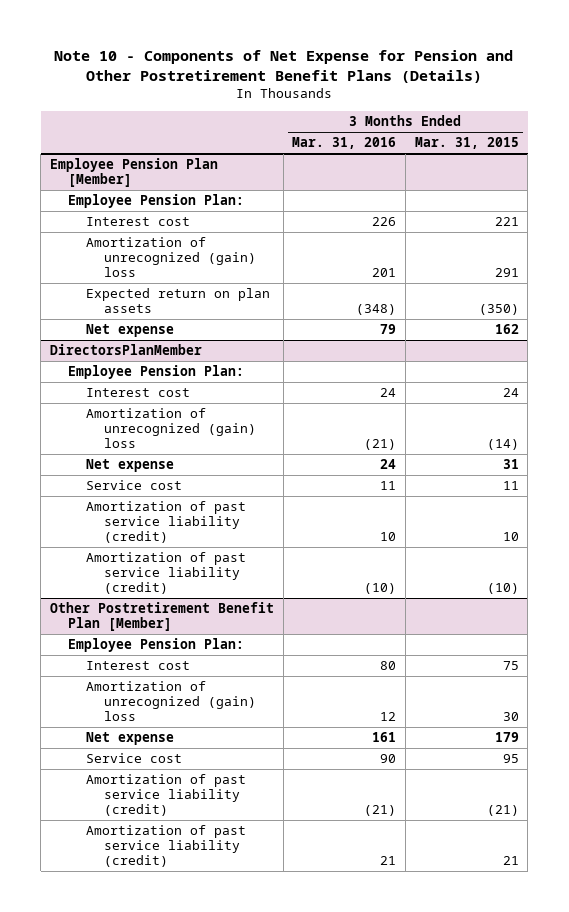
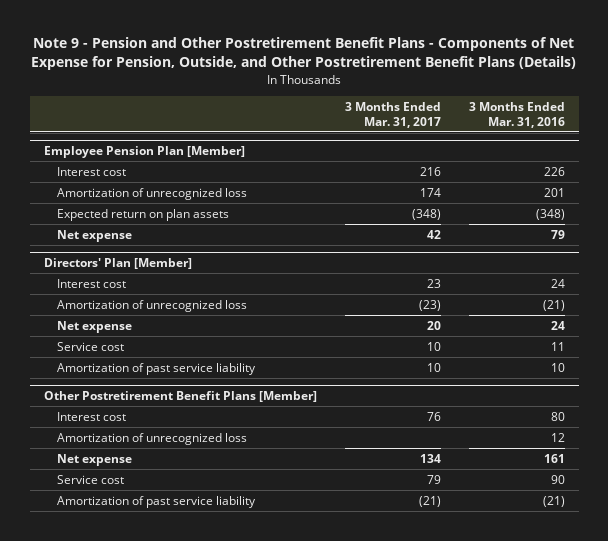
- Note 10 - Components of Net Expense for Pension and Other Postretirement Benefit Plans (Details)
+ Note 9 - Pension and Other Postretirement Benefit Plans - Components of Net Expense for Pension, Outside, and Other Postretirement Benefit Plans (Details)
- | 3 Months Ended Mar. 31, 2016 | 3 Months Ended Mar. 31, 2015
+ | 3 Months Ended Mar. 31, 2017 | 3 Months Ended Mar. 31, 2016
@ Employee Pension Plan [Member]
- Employee Pension Plan:
- Amortization of unrecognized (gain) loss | 201 | 291
+ Amortization of unrecognized loss | 174 | 201
- DirectorsPlanMember
- Employee Pension Plan:
+ Directors' Plan [Member]
- Amortization of unrecognized (gain) loss | (21) | (14)
+ Amortization of unrecognized loss | (23) | (21)
- Amortization of past service liability (credit) | 10 | 10
- Amortization of past service liability (credit) | (10) | (10)
- Other Postretirement Benefit Plan [Member]
- Employee Pension Plan:
+ Amortization of past service liability | 10 | 10
+ Other Postretirement Benefit Plans [Member]
- Amortization of unrecognized (gain) loss | 12 | 30
+ Amortization of unrecognized loss | | 12
- Amortization of past service liability (credit) | (21) | (21)
- Amortization of past service liability (credit) | 21 | 21
+ Amortization of past service liability | (21) | (21)

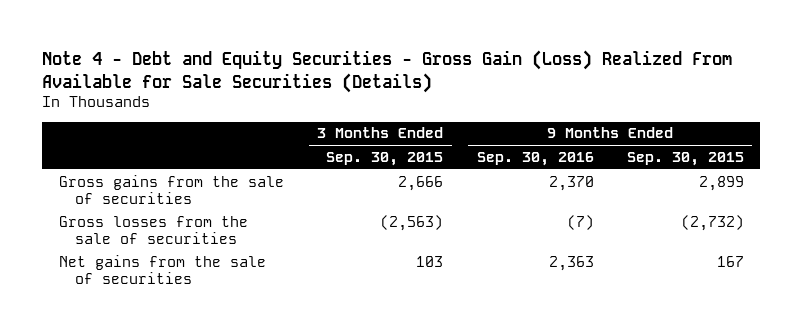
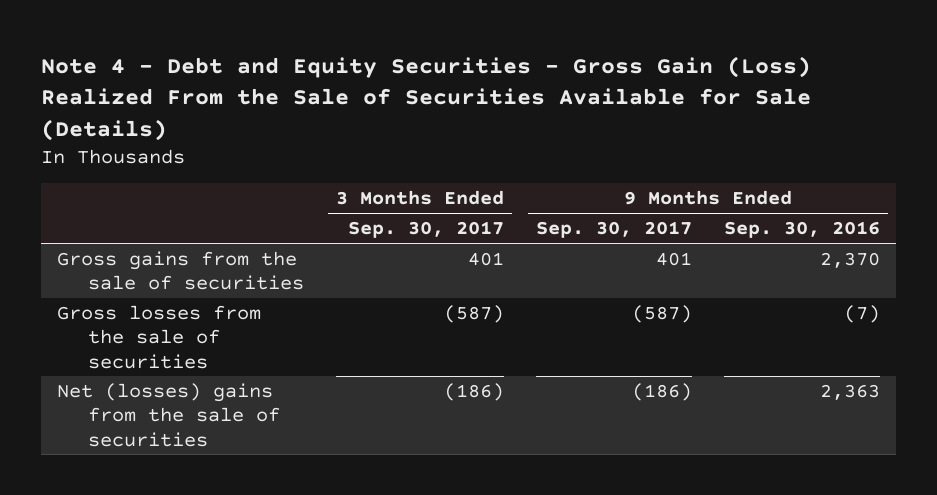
- Note 4 - Debt and Equity Securities - Gross Gain (Loss) Realized From Available for Sale Securities (Details)
+ Note 4 - Debt and Equity Securities - Gross Gain (Loss) Realized From the Sale of Securities Available for Sale (Details)
- | 3 Months Ended Sep. 30, 2015 | 9 Months Ended Sep. 30, 2016 | 9 Months Ended Sep. 30, 2015
+ | 3 Months Ended Sep. 30, 2017 | 9 Months Ended Sep. 30, 2017 | 9 Months Ended Sep. 30, 2016
- Net gains from the sale of securities | 103 | 2,363 | 167
+ Net (losses) gains from the sale of securities | (186) | (186) | 2,363

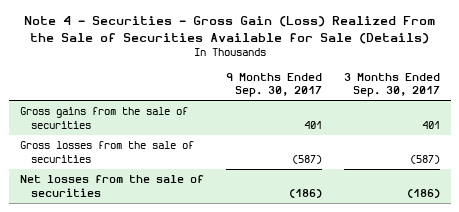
- Note 4 - Debt and Equity Securities - Gross Gain (Loss) Realized From the Sale of Securities Available for Sale (Details)
+ Note 4 - Securities - Gross Gain (Loss) Realized From the Sale of Securities Available for Sale (Details)
- | 3 Months Ended Sep. 30, 2017 | 9 Months Ended Sep. 30, 2017 | 9 Months Ended Sep. 30, 2016
+ | 9 Months Ended Sep. 30, 2017 | 3 Months Ended Sep. 30, 2017
- Net (losses) gains from the sale of securities | (186) | (186) | 2,363
+ Net losses from the sale of securities | (186) | (186)

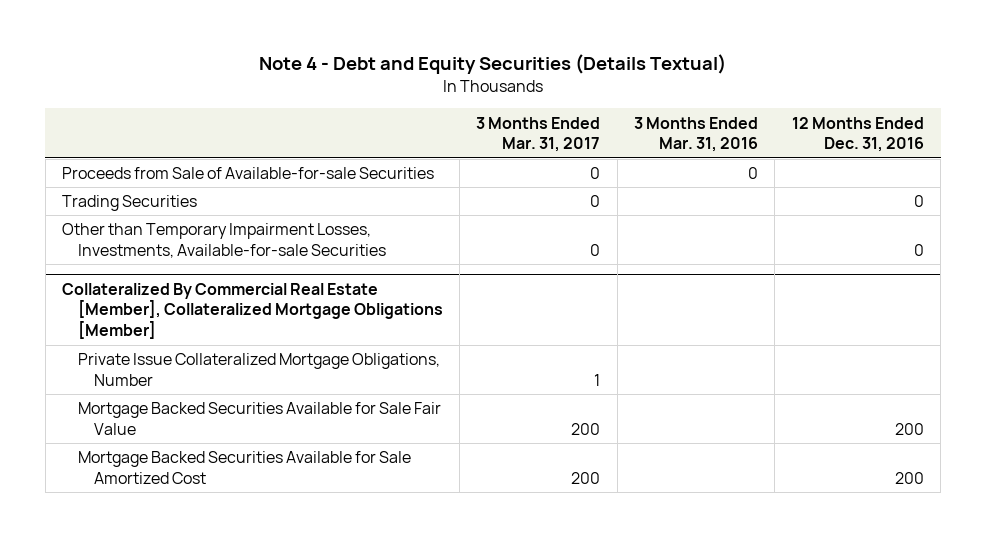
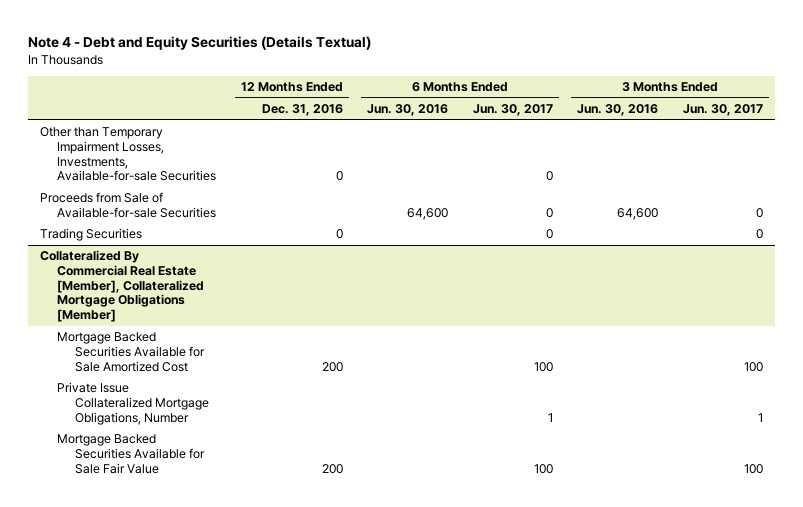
- | 3 Months Ended Mar. 31, 2017 | 3 Months Ended Mar. 31, 2016 | 12 Months Ended Dec. 31, 2016
+ | 12 Months Ended Dec. 31, 2016 | 6 Months Ended Jun. 30, 2016 | 6 Months Ended Jun. 30, 2017 | 3 Months Ended Jun. 30, 2016 | 3 Months Ended Jun. 30, 2017
moved up: Other than Temporary Impairment Losses, Investments, Available-for-sale Securities | 0 | | 0 | |
@ Collateralized By Commercial Real Estate [Member], Collateralized Mortgage Obligations [Member]
moved up: Mortgage Backed Securities Available for Sale Amortized Cost | 200 | | 100 | | 100

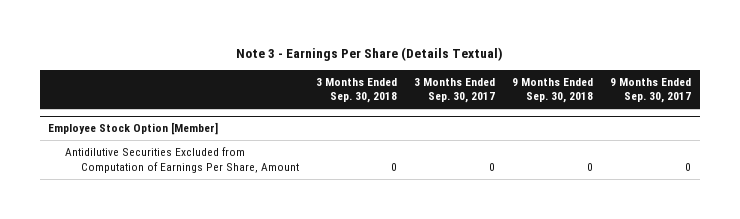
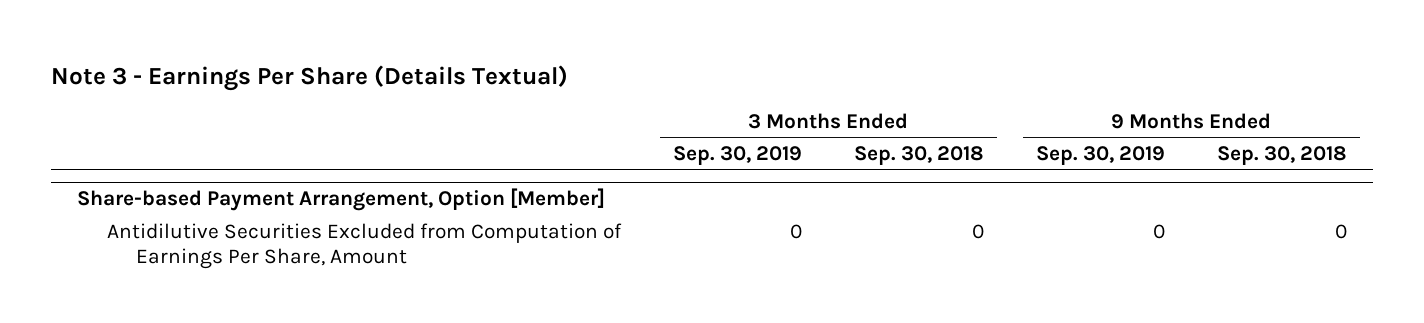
- | 3 Months Ended Sep. 30, 2018 | 3 Months Ended Sep. 30, 2017 | 9 Months Ended Sep. 30, 2018 | 9 Months Ended Sep. 30, 2017
+ | 3 Months Ended Sep. 30, 2019 | 3 Months Ended Sep. 30, 2018 | 9 Months Ended Sep. 30, 2019 | 9 Months Ended Sep. 30, 2018
- Employee Stock Option [Member]
+ Share-based Payment Arrangement, Option [Member]

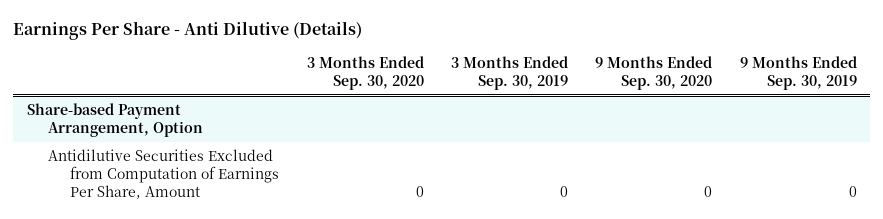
- Note 3 - Earnings Per Share (Details Textual)
+ Earnings Per Share - Anti Dilutive (Details)
- | 3 Months Ended Sep. 30, 2019 | 3 Months Ended Sep. 30, 2018 | 9 Months Ended Sep. 30, 2019 | 9 Months Ended Sep. 30, 2018
+ | 3 Months Ended Sep. 30, 2020 | 3 Months Ended Sep. 30, 2019 | 9 Months Ended Sep. 30, 2020 | 9 Months Ended Sep. 30, 2019
- Share-based Payment Arrangement, Option [Member]
+ Share-based Payment Arrangement, Option

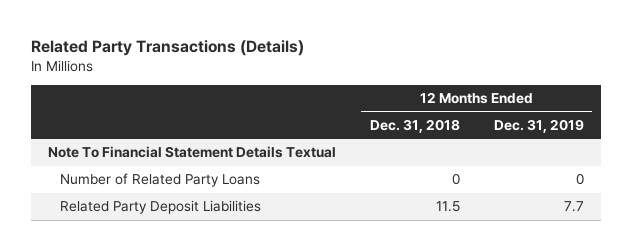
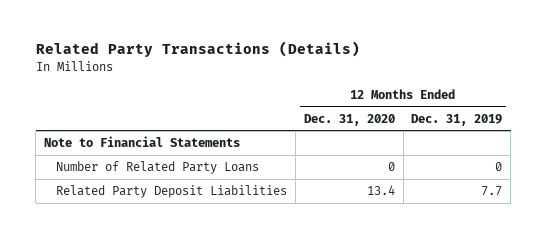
- | 12 Months Ended Dec. 31, 2018 | 12 Months Ended Dec. 31, 2019
+ | 12 Months Ended Dec. 31, 2020 | 12 Months Ended Dec. 31, 2019
- Note To Financial Statement Details Textual
+ Note to Financial Statements

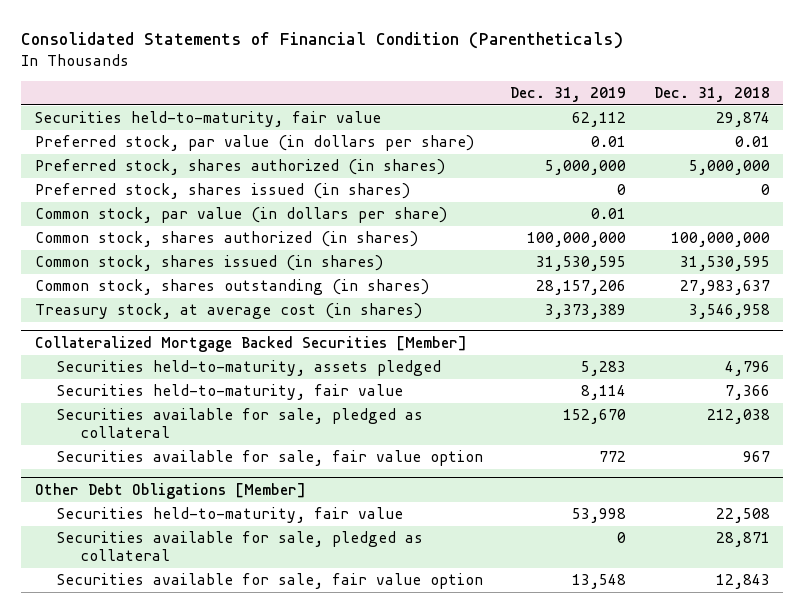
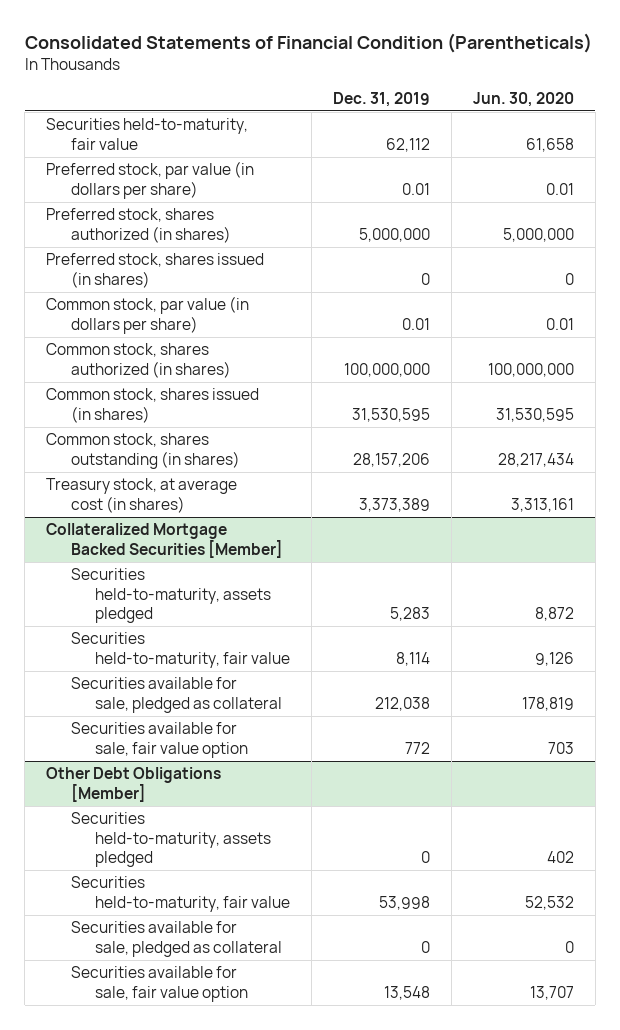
- | Dec. 31, 2019 | Dec. 31, 2018
+ | Dec. 31, 2019 | Jun. 30, 2020
@ Collateralized Mortgage Backed Securities [Member]
- Securities available for sale, pledged as collateral | 152,670 | 212,038
+ Securities available for sale, pledged as collateral | 212,038 | 178,819
@ Other Debt Obligations [Member]
+ Securities held-to-maturity, assets pledged | 0 | 402

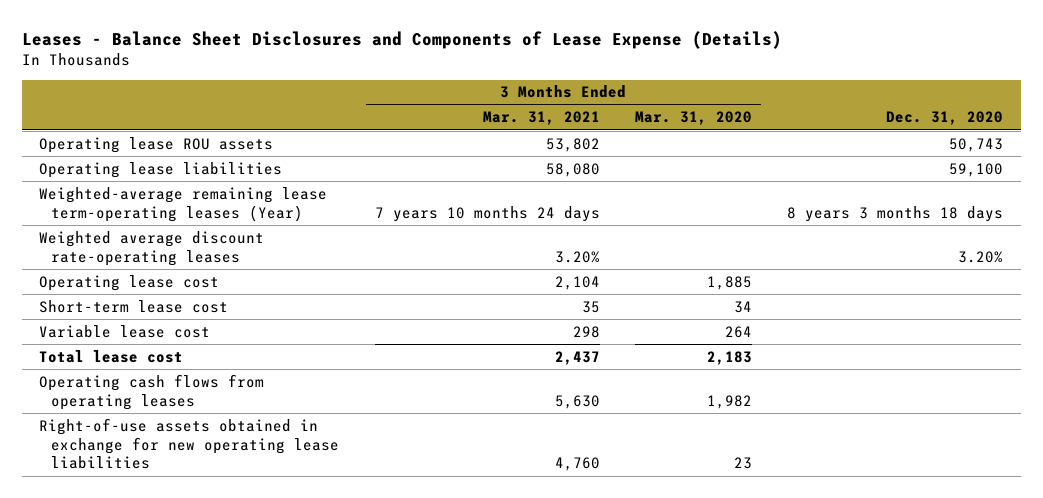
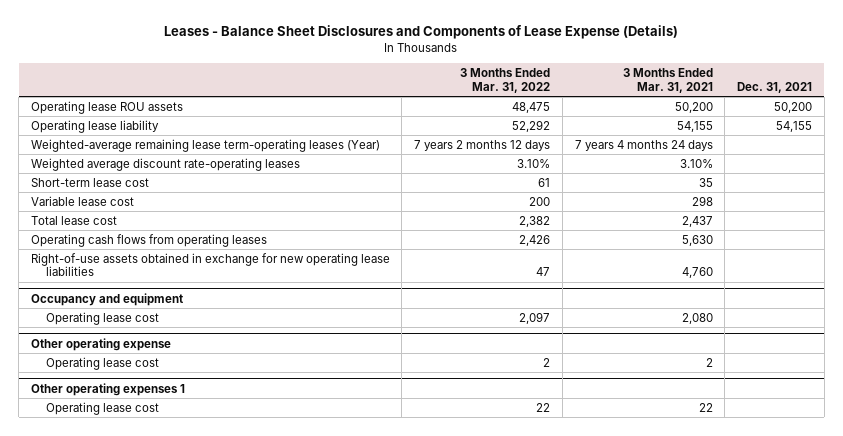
- | 3 Months Ended Mar. 31, 2021 | 3 Months Ended Mar. 31, 2020 | Dec. 31, 2020
+ | 3 Months Ended Mar. 31, 2022 | 3 Months Ended Mar. 31, 2021 | Dec. 31, 2021
- Operating lease ROU assets | 53,802 | | 50,743
- Operating lease liabilities | 58,080 | | 59,100
- Weighted-average remaining lease term-operating leases (Year) | 7 years 10 months 24 days | | 8 years 3 months 18 days
- Weighted average discount rate-operating leases | 3.20% | | 3.20%
- Operating lease cost | 2,104 | 1,885 |
+ Operating lease ROU assets | 48,475 | 50,200 | 50,200
+ Operating lease liability | 52,292 | 54,155 | 54,155
+ Weighted-average remaining lease term-operating leases (Year) | 7 years 2 months 12 days | 7 years 4 months 24 days |
+ Weighted average discount rate-operating leases | 3.10% | 3.10% |
+ Occupancy and equipment
+ Operating lease cost | 2,097 | 2,080 |
+ Other operating expense
+ Operating lease cost | 2 | 2 |
+ Other operating expenses 1
+ Operating lease cost | 22 | 22 |

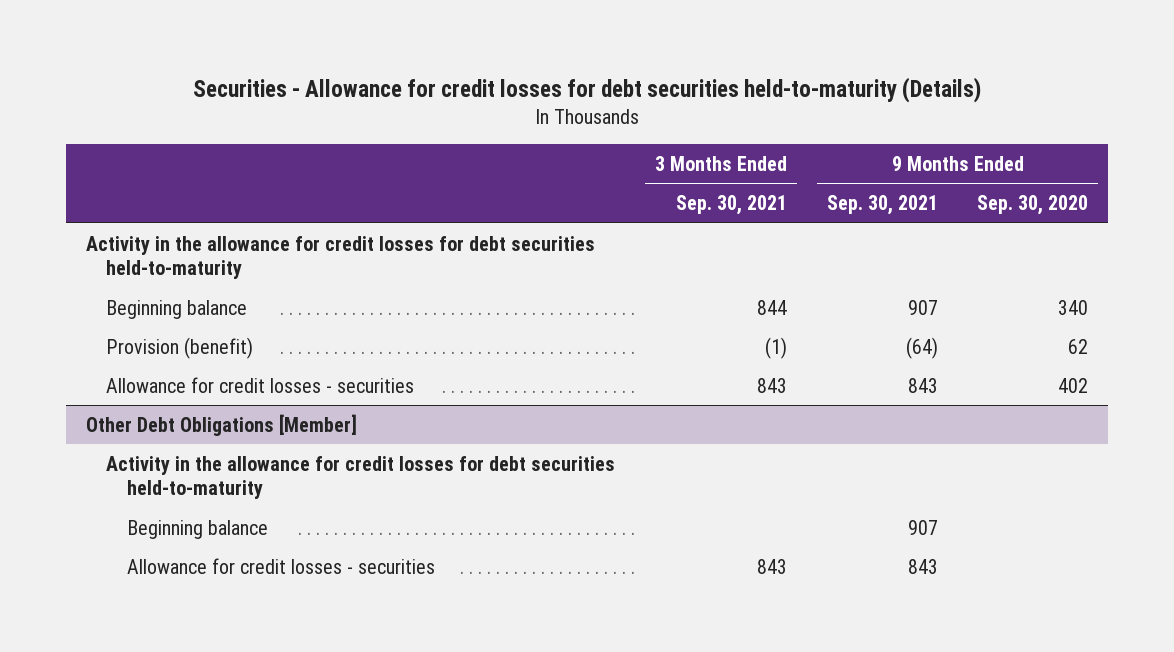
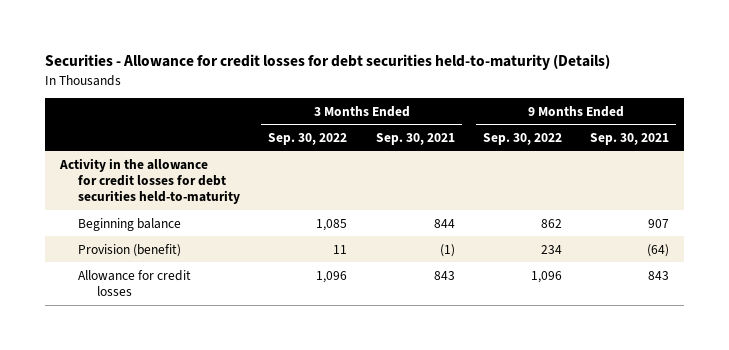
- | 3 Months Ended Sep. 30, 2021 | 9 Months Ended Sep. 30, 2021 | 9 Months Ended Sep. 30, 2020
+ | 3 Months Ended Sep. 30, 2022 | 3 Months Ended Sep. 30, 2021 | 9 Months Ended Sep. 30, 2022 | 9 Months Ended Sep. 30, 2021
- Allowance for credit losses - securities | 843 | 843 | 402
- Other Debt Obligations [Member]
- Activity in the allowance for credit losses for debt securities held-to-maturity
- Beginning balance | | 907 |
- Allowance for credit losses - securities | 843 | 843 |
+ Allowance for credit losses | 1,096 | 843 | 1,096 | 843

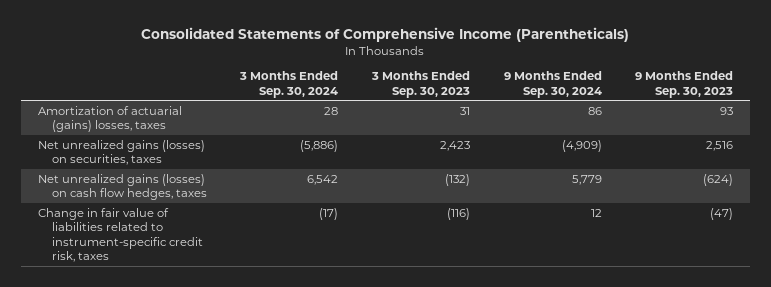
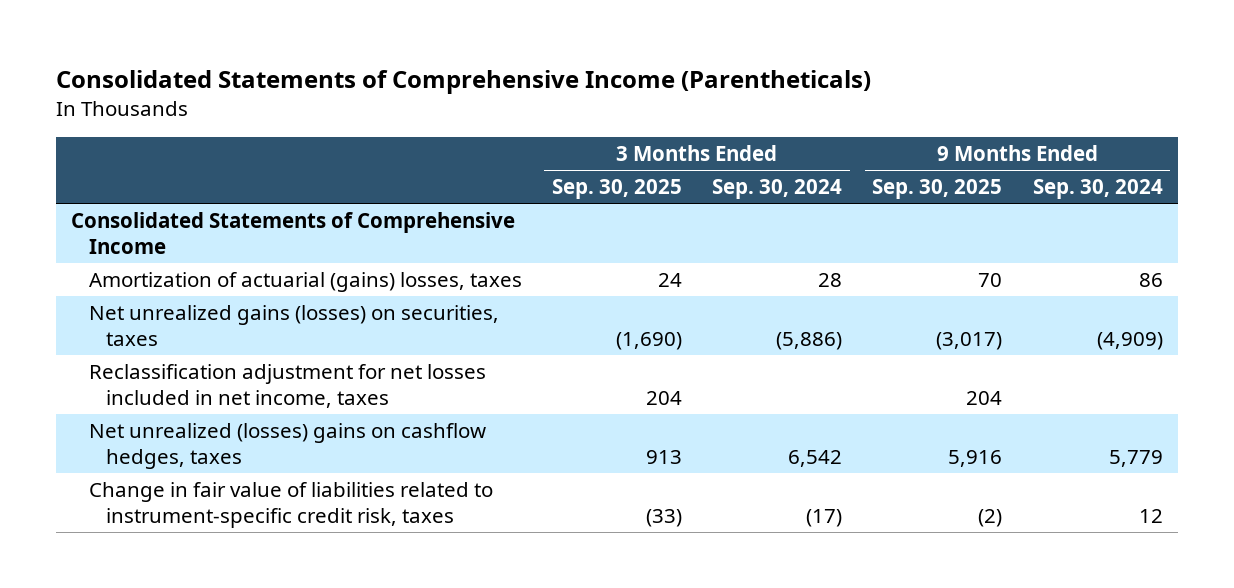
- | 3 Months Ended Sep. 30, 2024 | 3 Months Ended Sep. 30, 2023 | 9 Months Ended Sep. 30, 2024 | 9 Months Ended Sep. 30, 2023
+ | 3 Months Ended Sep. 30, 2025 | 3 Months Ended Sep. 30, 2024 | 9 Months Ended Sep. 30, 2025 | 9 Months Ended Sep. 30, 2024
+ Consolidated Statements of Comprehensive Income
- Net unrealized gains (losses) on cash flow hedges, taxes | 6,542 | (132) | 5,779 | (624)
+ Reclassification adjustment for net losses included in net income, taxes | 204 | | 204 |
+ Net unrealized (losses) gains on cashflow hedges, taxes | 913 | 6,542 | 5,916 | 5,779

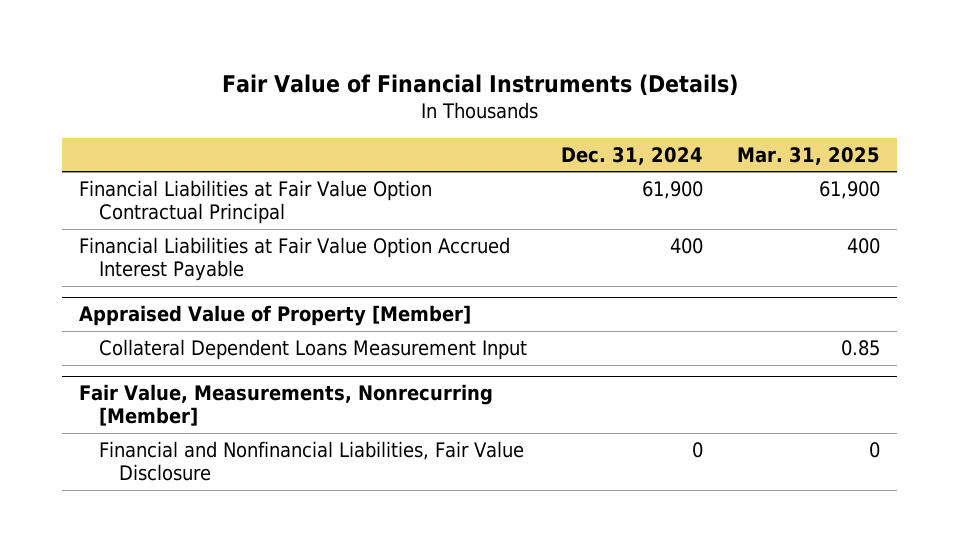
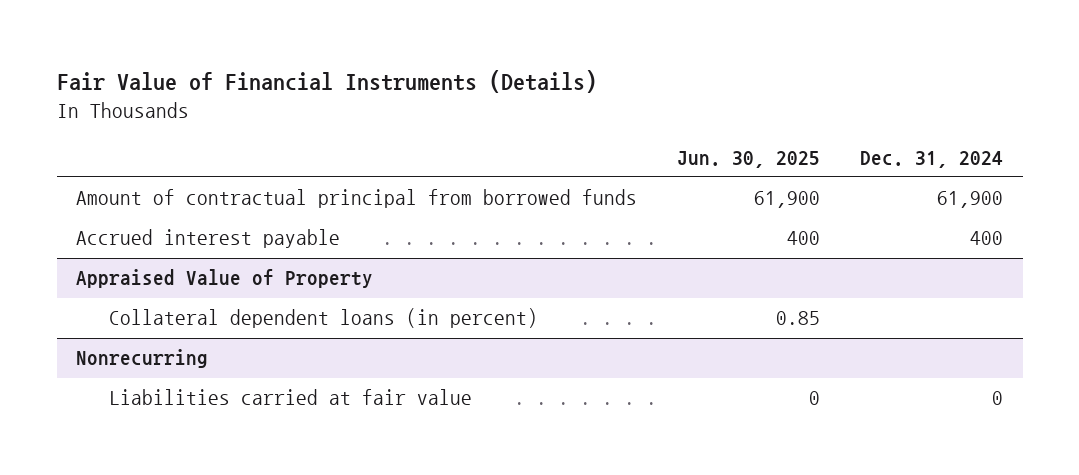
- | Dec. 31, 2024 | Mar. 31, 2025
+ | Jun. 30, 2025 | Dec. 31, 2024
- Financial Liabilities at Fair Value Option Contractual Principal | 61,900 | 61,900
- Financial Liabilities at Fair Value Option Accrued Interest Payable | 400 | 400
- Appraised Value of Property [Member]
- Collateral Dependent Loans Measurement Input | | 0.85
- Fair Value, Measurements, Nonrecurring [Member]
- Financial and Nonfinancial Liabilities, Fair Value Disclosure | 0 | 0
+ Amount of contractual principal from borrowed funds | 61,900 | 61,900
+ Accrued interest payable | 400 | 400
+ Appraised Value of Property
+ Collateral dependent loans (in percent) | 0.85 |
+ Nonrecurring
+ Liabilities carried at fair value | 0 | 0

